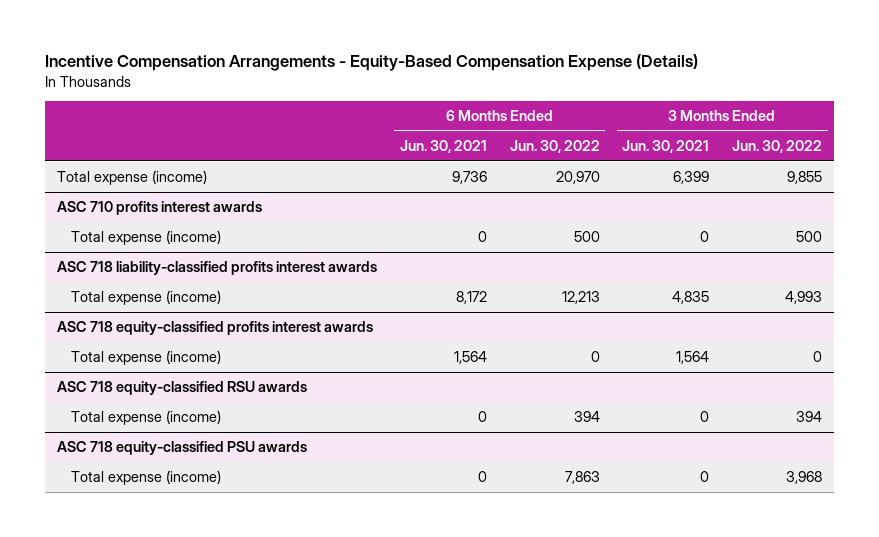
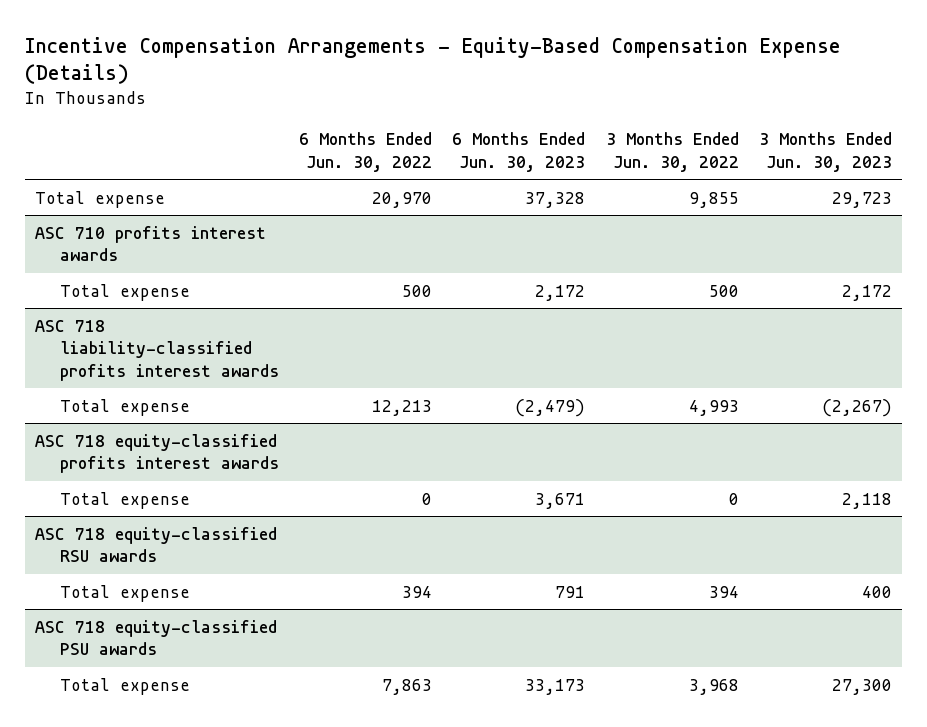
- | 6 Months Ended Jun. 30, 2021 | 6 Months Ended Jun. 30, 2022 | 3 Months Ended Jun. 30, 2021 | 3 Months Ended Jun. 30, 2022
+ | 6 Months Ended Jun. 30, 2022 | 6 Months Ended Jun. 30, 2023 | 3 Months Ended Jun. 30, 2022 | 3 Months Ended Jun. 30, 2023
- Total expense (income) | 9,736 | 20,970 | 6,399 | 9,855
+ Total expense | 20,970 | 37,328 | 9,855 | 29,723
@ ASC 710 profits interest awards
- Total expense (income) | 0 | 500 | 0 | 500
+ Total expense | 500 | 2,172 | 500 | 2,172
@ ASC 718 liability-classified profits interest awards
- Total expense (income) | 8,172 | 12,213 | 4,835 | 4,993
+ Total expense | 12,213 | (2,479) | 4,993 | (2,267)
@ ASC 718 equity-classified profits interest awards
- Total expense (income) | 1,564 | 0 | 1,564 | 0
+ Total expense | 0 | 3,671 | 0 | 2,118
@ ASC 718 equity-classified RSU awards
- Total expense (income) | 0 | 394 | 0 | 394
+ Total expense | 394 | 791 | 394 | 400
@ ASC 718 equity-classified PSU awards
- Total expense (income) | 0 | 7,863 | 0 | 3,968
+ Total expense | 7,863 | 33,173 | 3,968 | 27,300

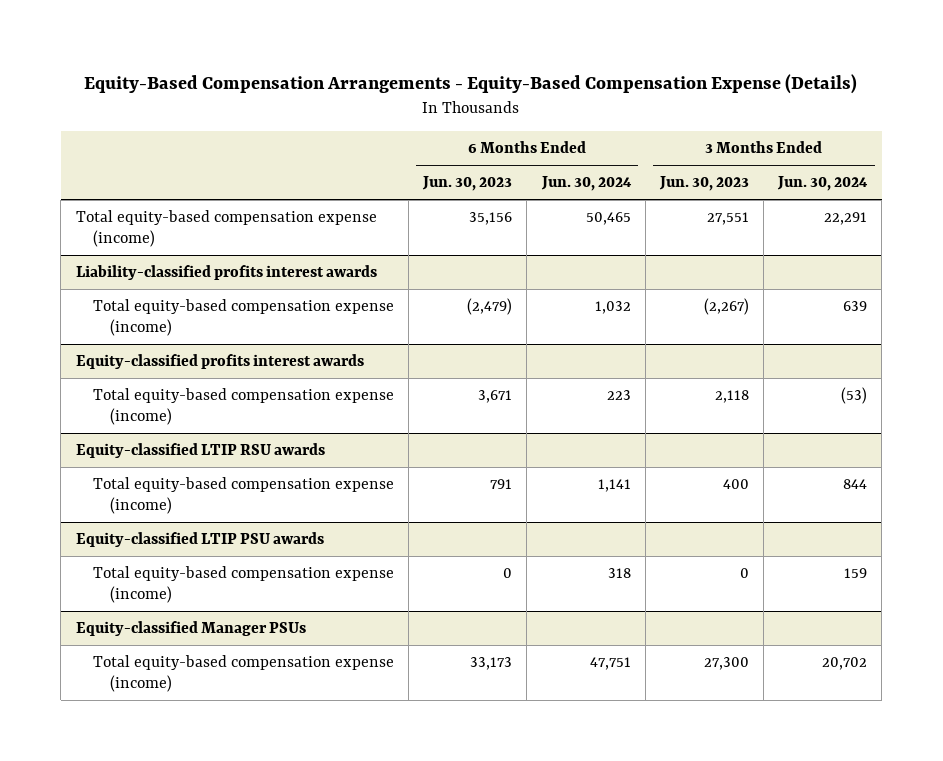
- Incentive Compensation Arrangements - Equity-Based Compensation Expense (Details)
+ Equity-Based Compensation Arrangements - Equity-Based Compensation Expense (Details)
- | 6 Months Ended Jun. 30, 2022 | 6 Months Ended Jun. 30, 2023 | 3 Months Ended Jun. 30, 2022 | 3 Months Ended Jun. 30, 2023
+ | 6 Months Ended Jun. 30, 2023 | 6 Months Ended Jun. 30, 2024 | 3 Months Ended Jun. 30, 2023 | 3 Months Ended Jun. 30, 2024
- Total expense | 20,970 | 37,328 | 9,855 | 29,723
- ASC 710 profits interest awards
- Total expense | 500 | 2,172 | 500 | 2,172
- ASC 718 liability-classified profits interest awards
- Total expense | 12,213 | (2,479) | 4,993 | (2,267)
- ASC 718 equity-classified profits interest awards
- Total expense | 0 | 3,671 | 0 | 2,118
- ASC 718 equity-classified RSU awards
- Total expense | 394 | 791 | 394 | 400
- ASC 718 equity-classified PSU awards
- Total expense | 7,863 | 33,173 | 3,968 | 27,300
+ Total equity-based compensation expense (income) | 35,156 | 50,465 | 27,551 | 22,291
+ Liability-classified profits interest awards
+ Total equity-based compensation expense (income) | (2,479) | 1,032 | (2,267) | 639
+ Equity-classified profits interest awards
+ Total equity-based compensation expense (income) | 3,671 | 223 | 2,118 | (53)
+ Equity-classified LTIP RSU awards
+ Total equity-based compensation expense (income) | 791 | 1,141 | 400 | 844
+ Equity-classified LTIP PSU awards
+ Total equity-based compensation expense (income) | 0 | 318 | 0 | 159
+ Equity-classified Manager PSUs
+ Total equity-based compensation expense (income) | 33,173 | 47,751 | 27,300 | 20,702

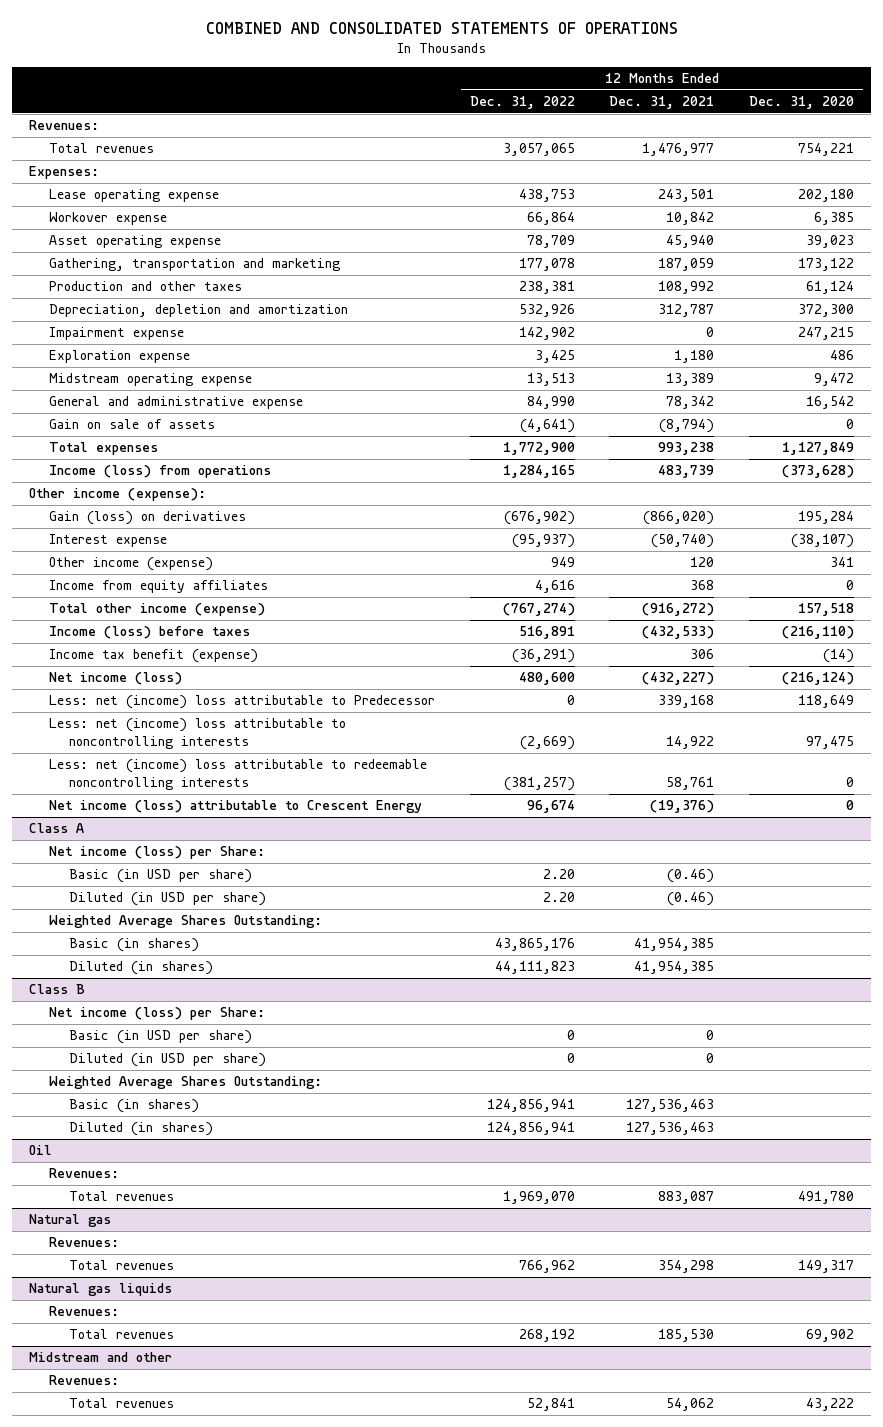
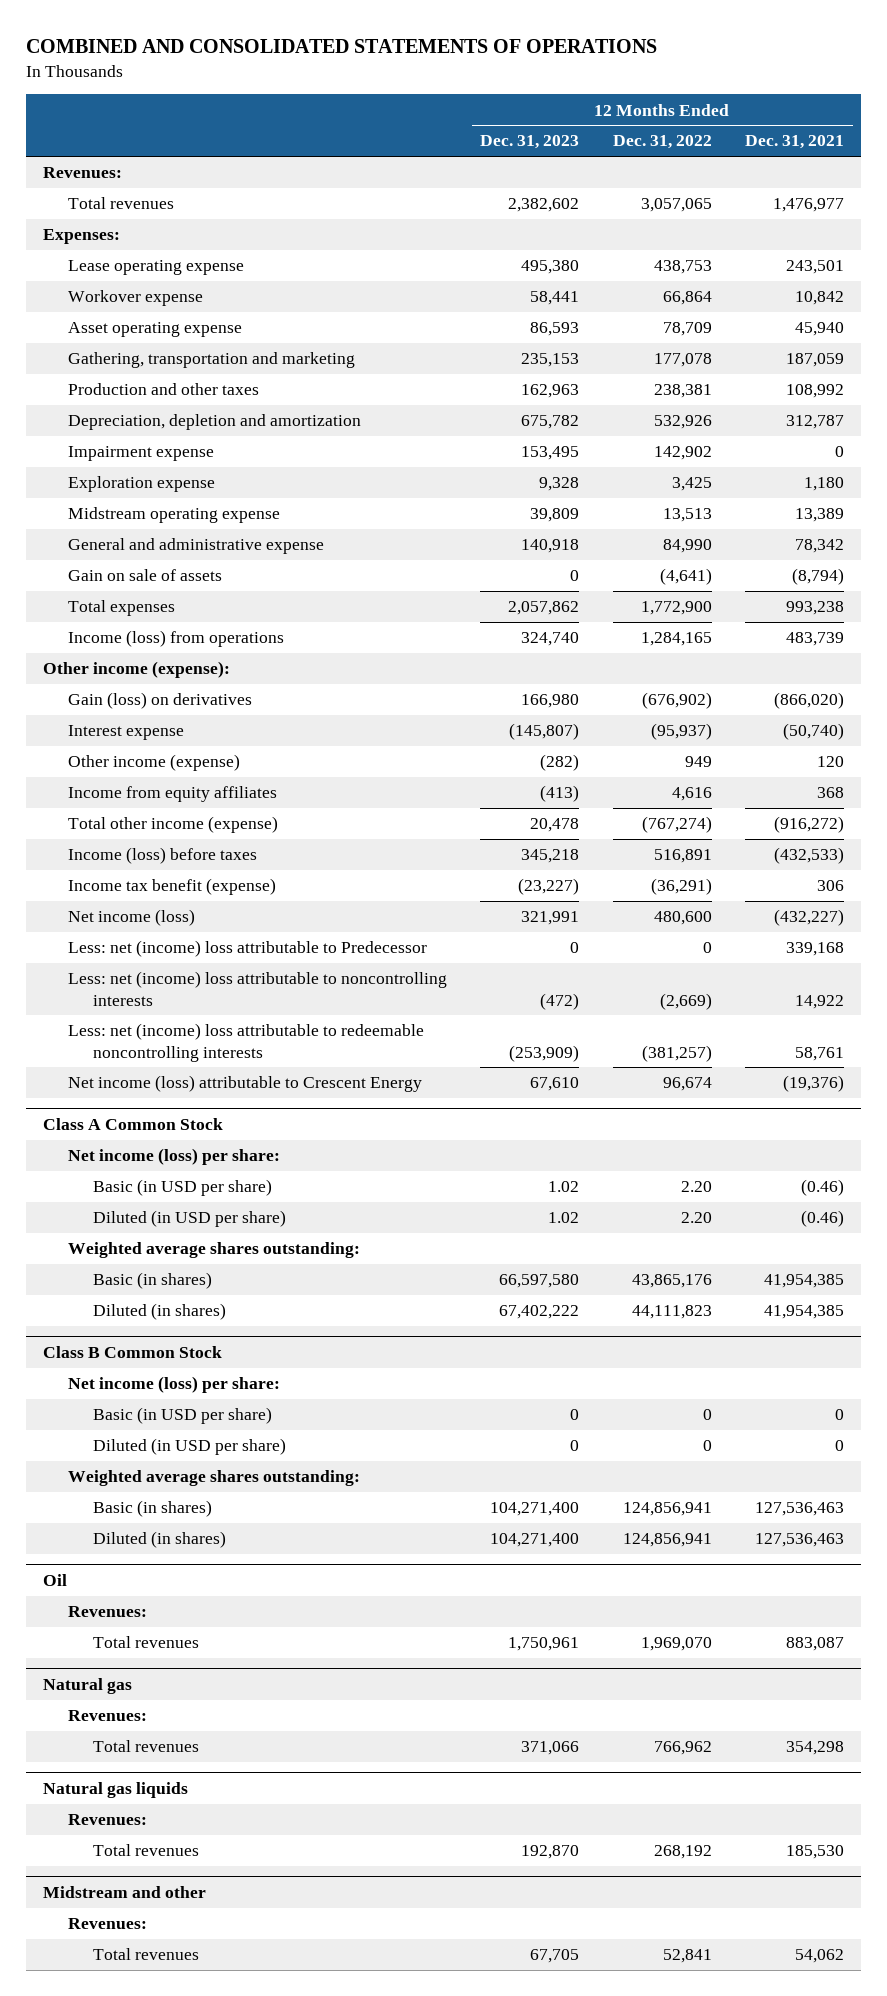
- | 12 Months Ended Dec. 31, 2022 | 12 Months Ended Dec. 31, 2021 | 12 Months Ended Dec. 31, 2020
+ | 12 Months Ended Dec. 31, 2023 | 12 Months Ended Dec. 31, 2022 | 12 Months Ended Dec. 31, 2021
- Class A
- Net income (loss) per Share:
+ Class A Common Stock
+ Net income (loss) per share:
- Weighted Average Shares Outstanding:
+ Weighted average shares outstanding:
- Class B
- Net income (loss) per Share:
+ Class B Common Stock
+ Net income (loss) per share:
- Weighted Average Shares Outstanding:
+ Weighted average shares outstanding:

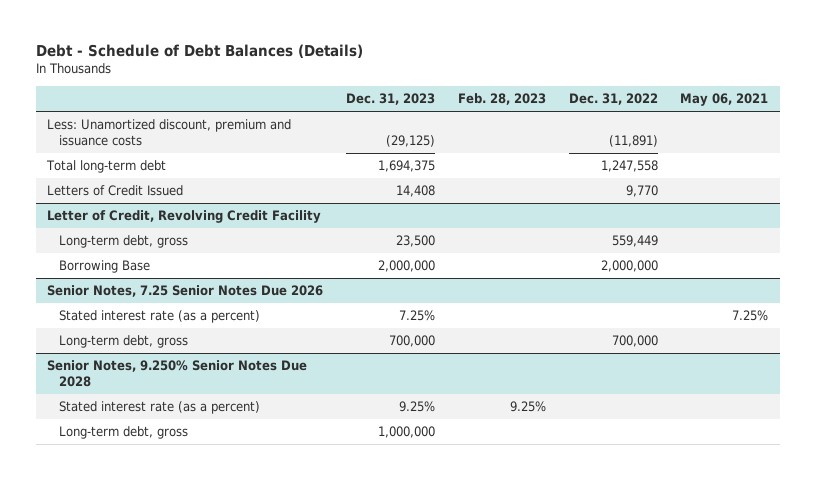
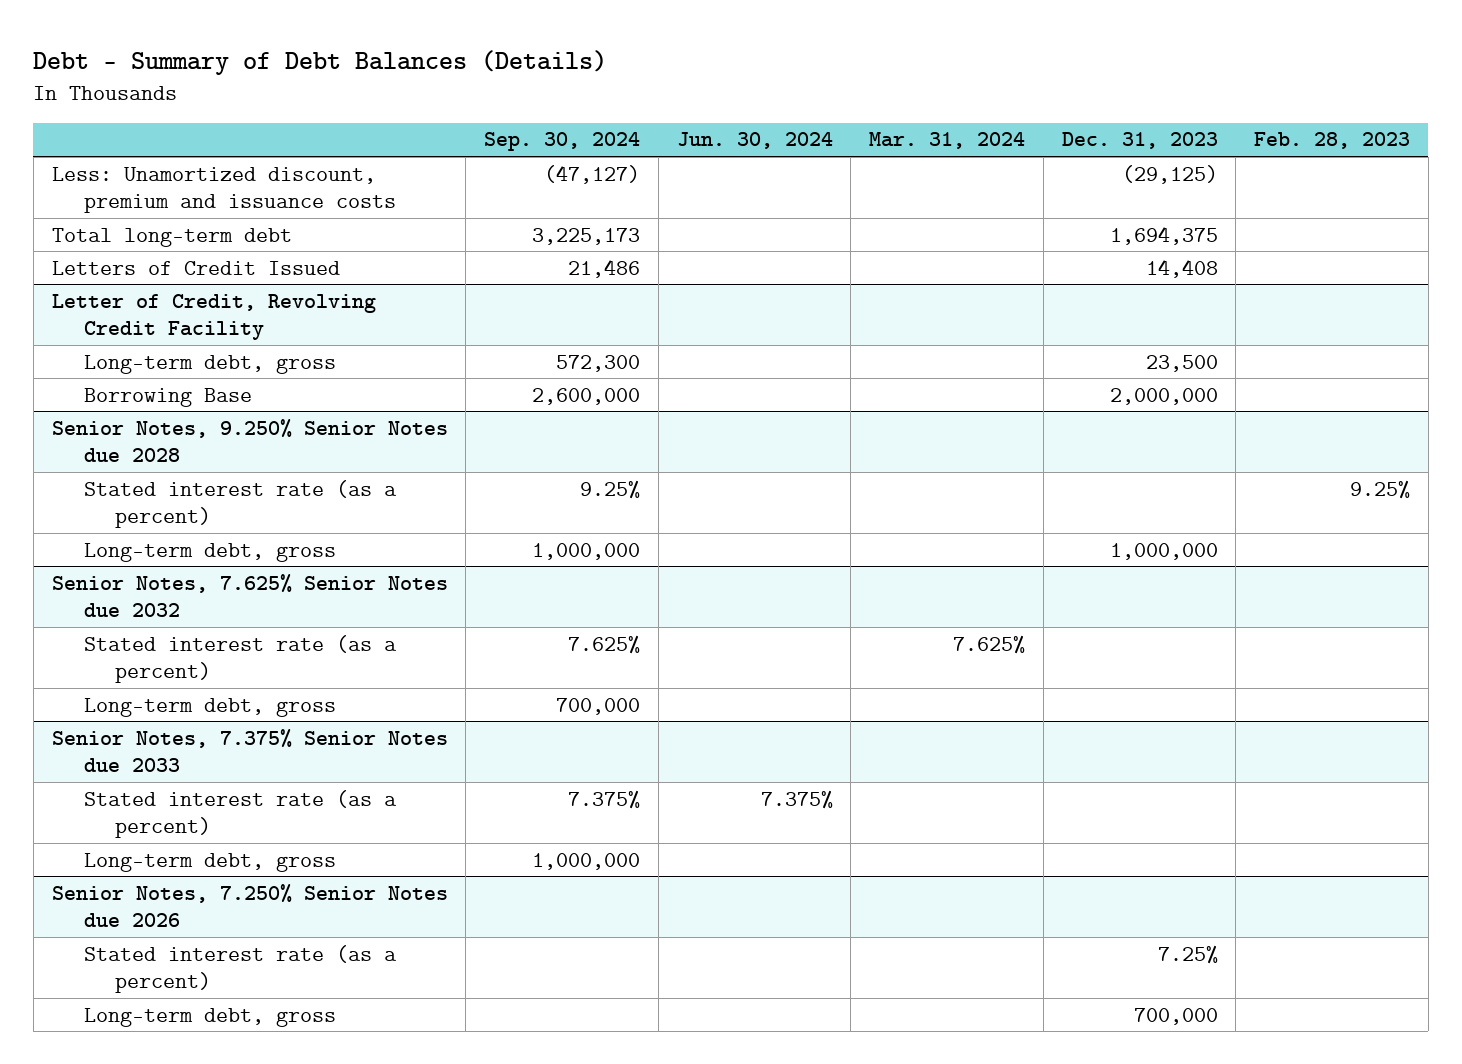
- Debt - Schedule of Debt Balances (Details)
+ Debt - Summary of Debt Balances (Details)
- | Dec. 31, 2023 | Feb. 28, 2023 | Dec. 31, 2022 | May 06, 2021
+ | Sep. 30, 2024 | Jun. 30, 2024 | Mar. 31, 2024 | Dec. 31, 2023 | Feb. 28, 2023
- Senior Notes, 7.25 Senior Notes Due 2026
+ Senior Notes, 9.250% Senior Notes due 2028
+ Stated interest rate (as a percent) | 9.25% | | | | 9.25%
+ Long-term debt, gross | 1,000,000 | | | 1,000,000 |
+ Senior Notes, 7.625% Senior Notes due 2032
+ Stated interest rate (as a percent) | 7.625% | | 7.625% | |
+ Long-term debt, gross | 700,000 | | | |
+ Senior Notes, 7.375% Senior Notes due 2033
+ Stated interest rate (as a percent) | 7.375% | 7.375% | | |
+ Long-term debt, gross | 1,000,000 | | | |
+ Senior Notes, 7.250% Senior Notes due 2026
- Senior Notes, 9.250% Senior Notes Due 2028
- Stated interest rate (as a percent) | 9.25% | 9.25% | |
- Long-term debt, gross | 1,000,000 | | |

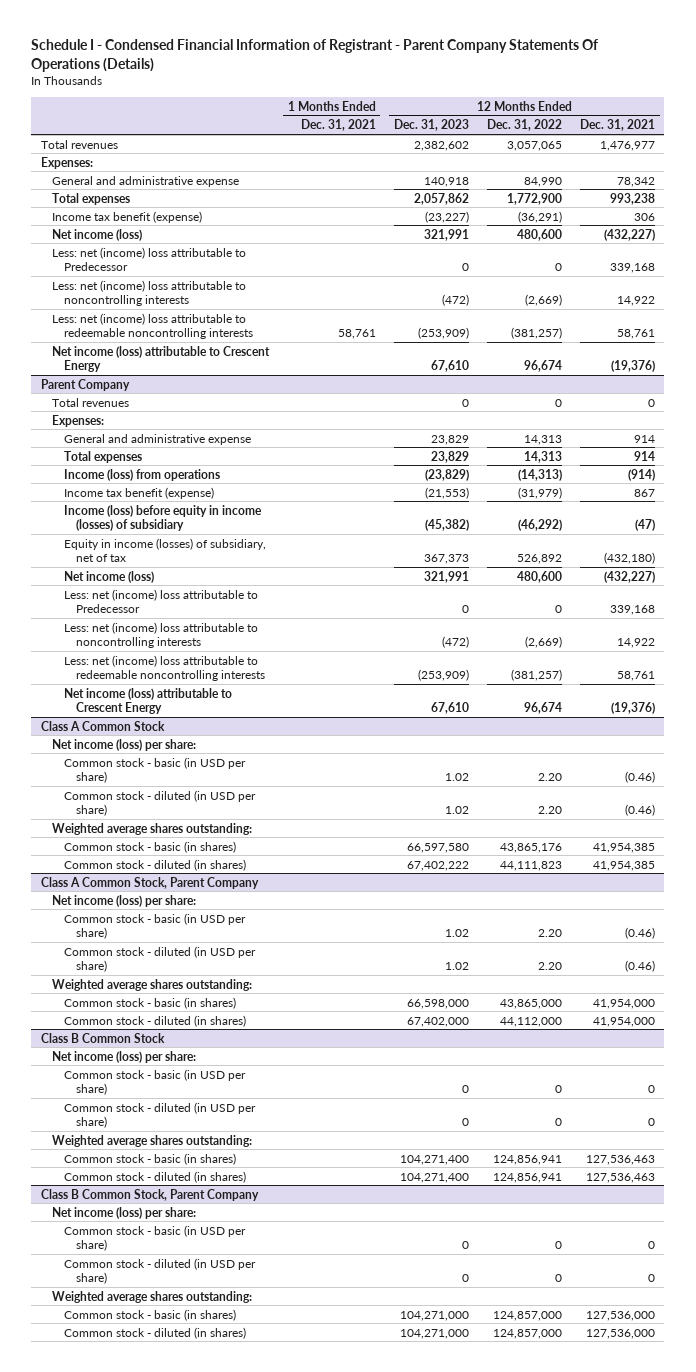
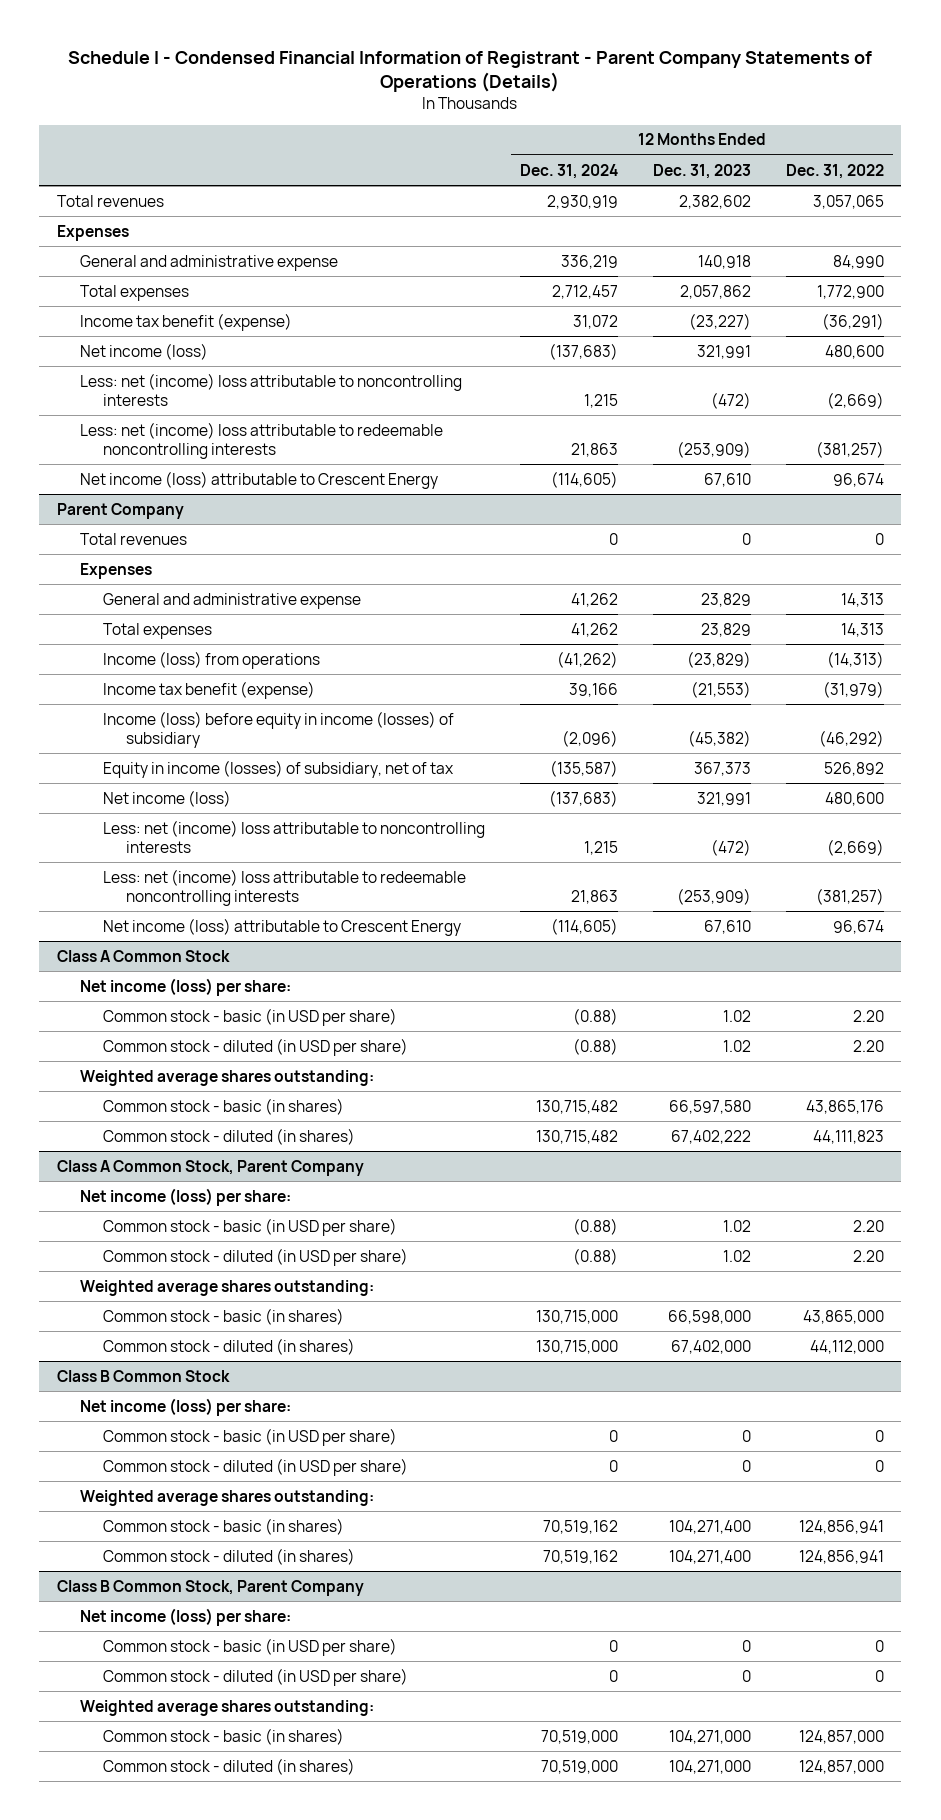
- Schedule I - Condensed Financial Information of Registrant - Parent Company Statements Of Operations (Details)
+ Schedule I - Condensed Financial Information of Registrant - Parent Company Statements of Operations (Details)
- | 1 Months Ended Dec. 31, 2021 | 12 Months Ended Dec. 31, 2023 | 12 Months Ended Dec. 31, 2022 | 12 Months Ended Dec. 31, 2021
+ | 12 Months Ended Dec. 31, 2024 | 12 Months Ended Dec. 31, 2023 | 12 Months Ended Dec. 31, 2022
- Expenses:
+ Expenses
- Less: net (income) loss attributable to Predecessor | | 0 | 0 | 339,168
@ Parent Company
- Expenses:
+ Expenses
- Less: net (income) loss attributable to Predecessor | | 0 | 0 | 339,168

